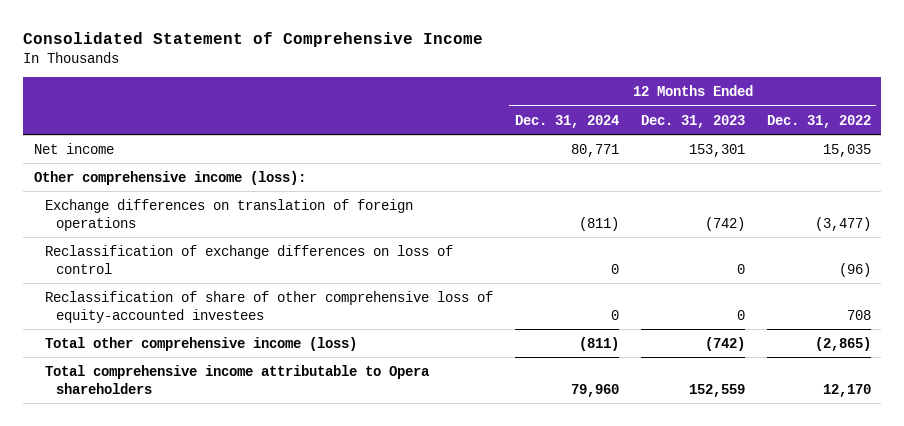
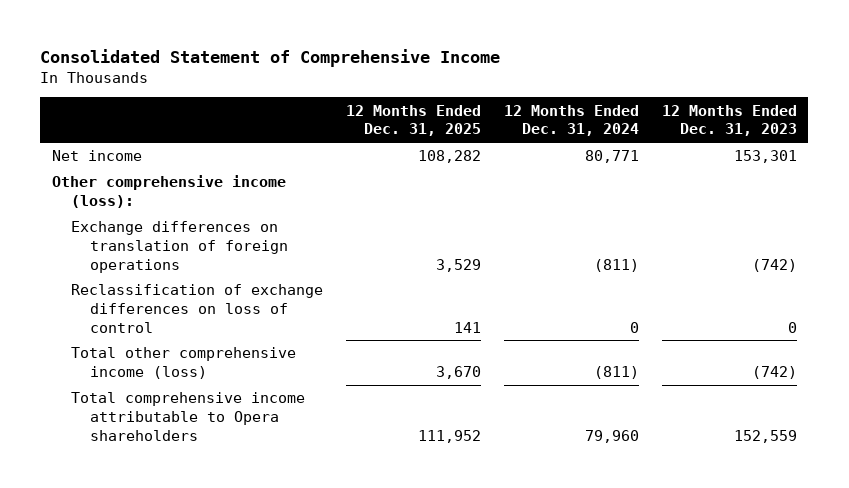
- | 12 Months Ended Dec. 31, 2024 | 12 Months Ended Dec. 31, 2023 | 12 Months Ended Dec. 31, 2022
+ | 12 Months Ended Dec. 31, 2025 | 12 Months Ended Dec. 31, 2024 | 12 Months Ended Dec. 31, 2023
- Reclassification of share of other comprehensive loss of equity-accounted investees | 0 | 0 | 708

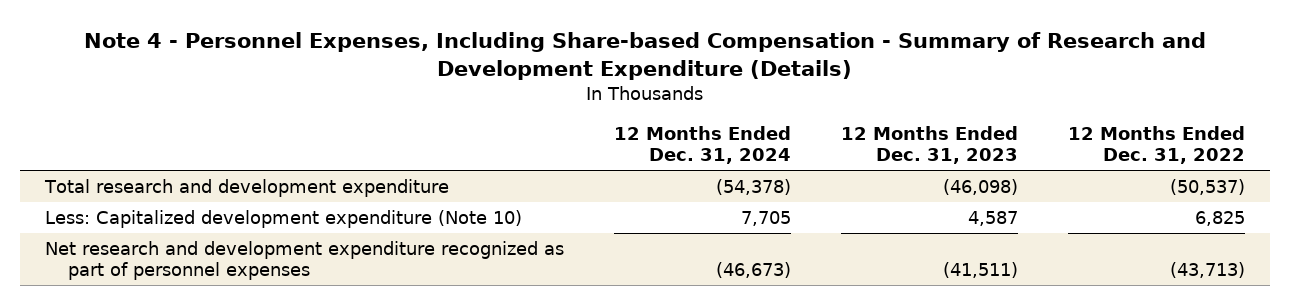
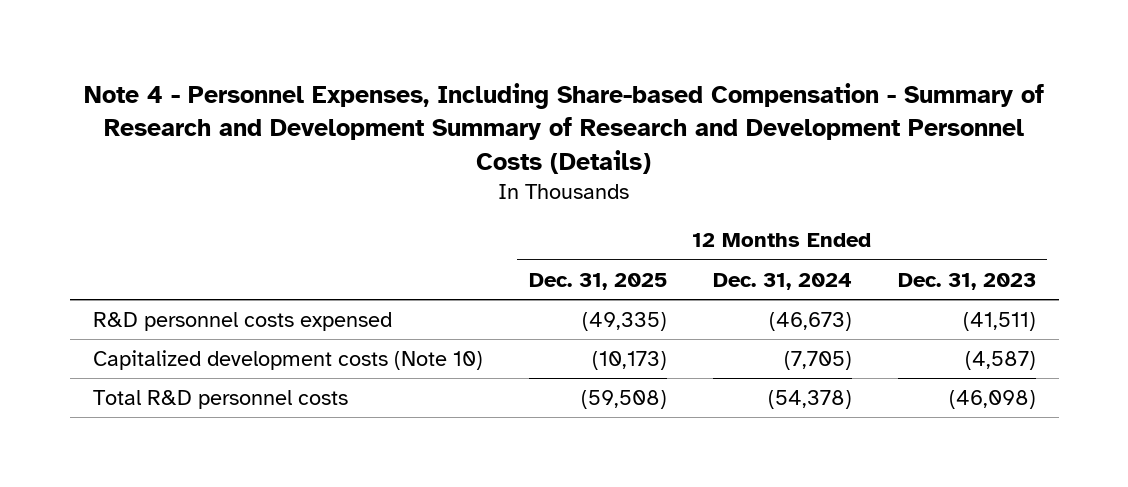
- Note 4 - Personnel Expenses, Including Share-based Compensation - Summary of Research and Development Expenditure (Details)
+ Note 4 - Personnel Expenses, Including Share-based Compensation - Summary of Research and Development Summary of Research and Development Personnel Costs (Details)
- | 12 Months Ended Dec. 31, 2024 | 12 Months Ended Dec. 31, 2023 | 12 Months Ended Dec. 31, 2022
+ | 12 Months Ended Dec. 31, 2025 | 12 Months Ended Dec. 31, 2024 | 12 Months Ended Dec. 31, 2023
- Total research and development expenditure | (54,378) | (46,098) | (50,537)
- Less: Capitalized development expenditure (Note 10) | 7,705 | 4,587 | 6,825
- Net research and development expenditure recognized as part of personnel expenses | (46,673) | (41,511) | (43,713)
+ R&D personnel costs expensed | (49,335) | (46,673) | (41,511)
+ Capitalized development costs (Note 10) | (10,173) | (7,705) | (4,587)
+ Total R&D personnel costs | (59,508) | (54,378) | (46,098)

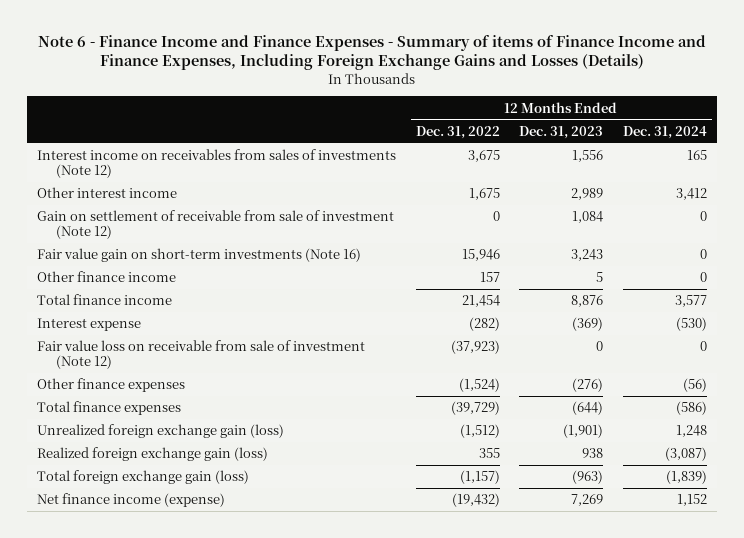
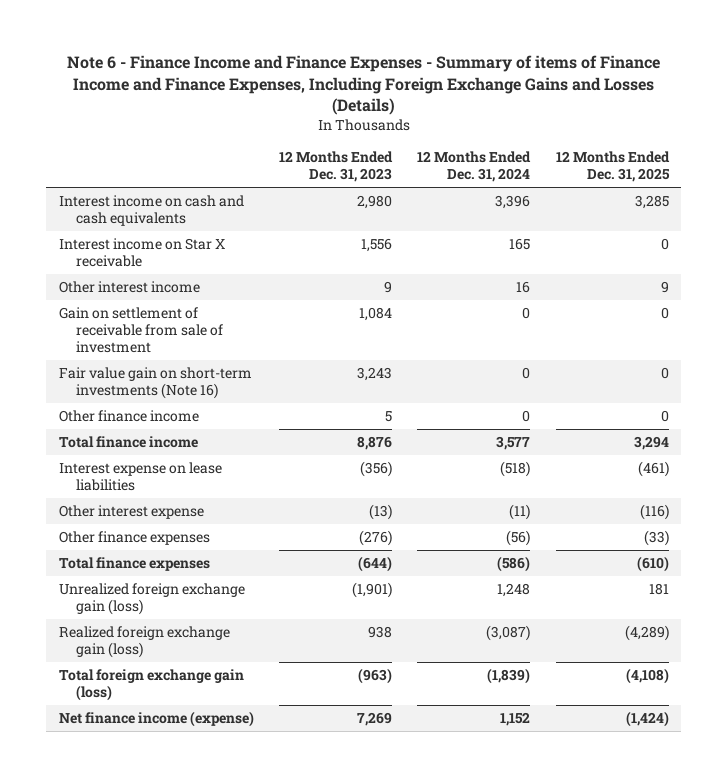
- | 12 Months Ended Dec. 31, 2022 | 12 Months Ended Dec. 31, 2023 | 12 Months Ended Dec. 31, 2024
+ | 12 Months Ended Dec. 31, 2023 | 12 Months Ended Dec. 31, 2024 | 12 Months Ended Dec. 31, 2025
- Interest income on receivables from sales of investments (Note 12) | 3,675 | 1,556 | 165
- Other interest income | 1,675 | 2,989 | 3,412
- Gain on settlement of receivable from sale of investment (Note 12) | 0 | 1,084 | 0
+ Interest income on cash and cash equivalents | 2,980 | 3,396 | 3,285
+ Interest income on Star X receivable | 1,556 | 165 | 0
+ Other interest income | 9 | 16 | 9
+ Gain on settlement of receivable from sale of investment | 1,084 | 0 | 0
- Interest expense | (282) | (369) | (530)
- Fair value loss on receivable from sale of investment (Note 12) | (37,923) | 0 | 0
+ Interest expense on lease liabilities | (356) | (518) | (461)
+ Other interest expense | (13) | (11) | (116)

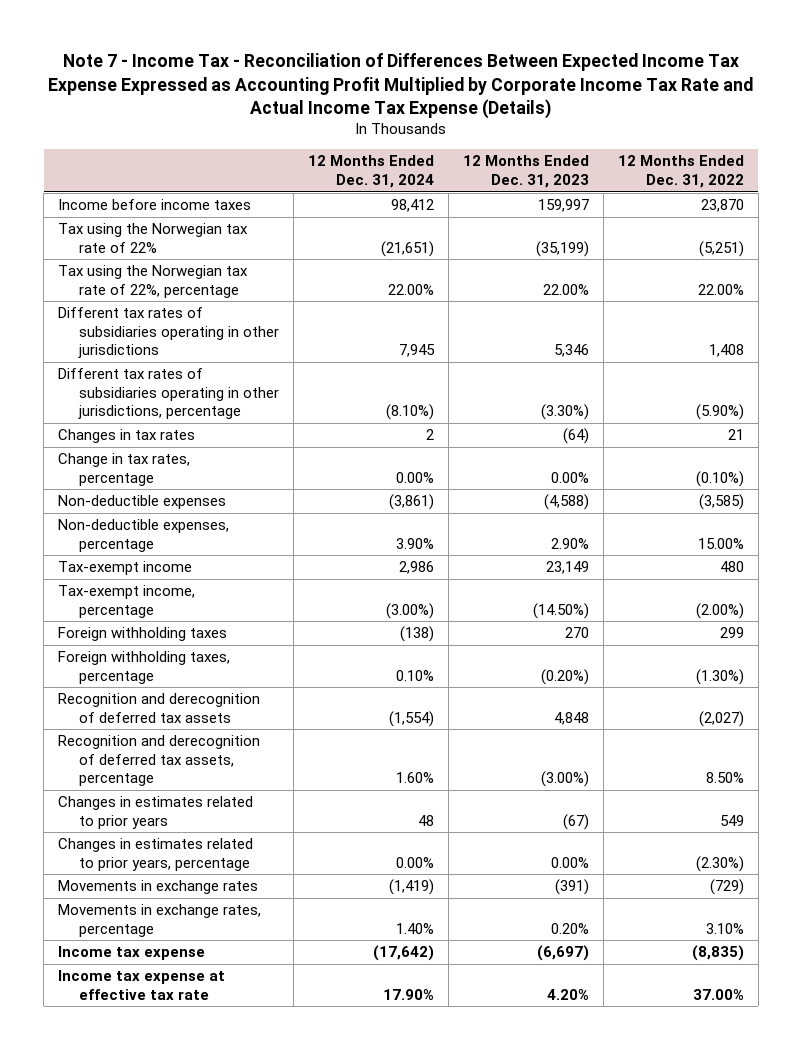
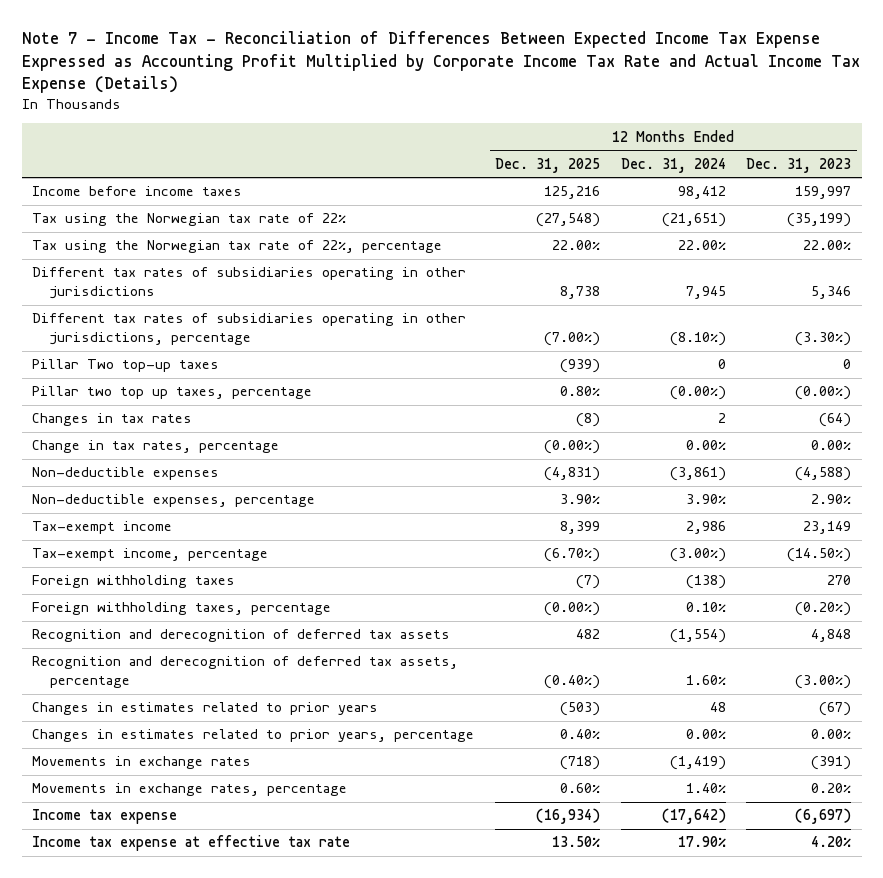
- | 12 Months Ended Dec. 31, 2024 | 12 Months Ended Dec. 31, 2023 | 12 Months Ended Dec. 31, 2022
+ | 12 Months Ended Dec. 31, 2025 | 12 Months Ended Dec. 31, 2024 | 12 Months Ended Dec. 31, 2023
+ Pillar Two top-up taxes | (939) | 0 | 0
+ Pillar two top up taxes, percentage | 0.80% | (0.00%) | (0.00%)

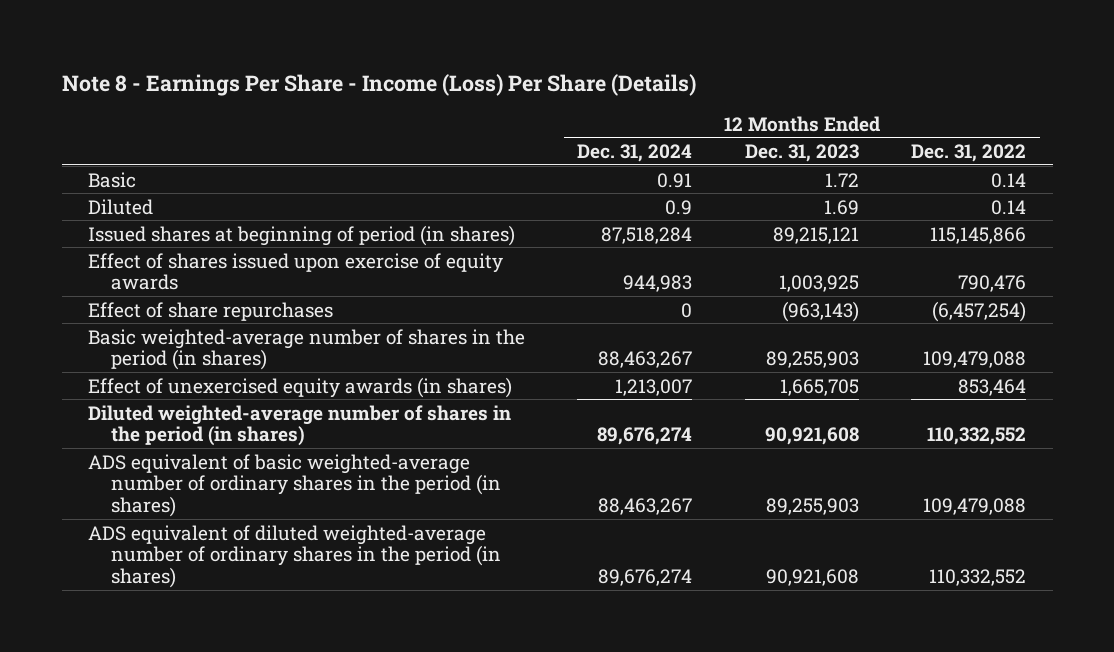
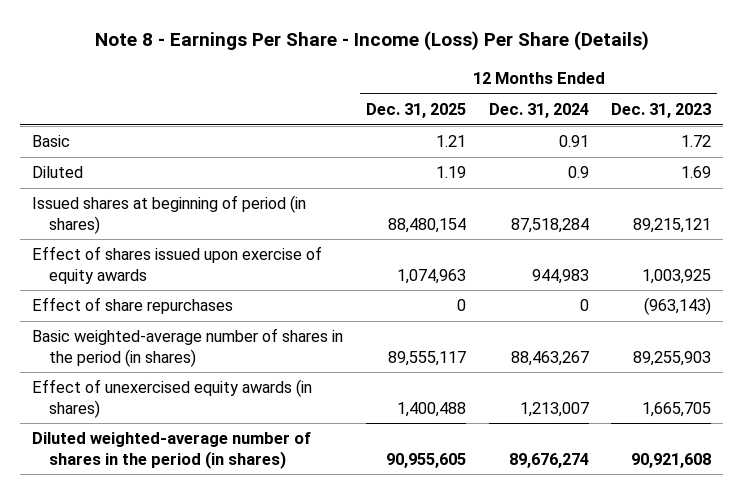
- | 12 Months Ended Dec. 31, 2024 | 12 Months Ended Dec. 31, 2023 | 12 Months Ended Dec. 31, 2022
+ | 12 Months Ended Dec. 31, 2025 | 12 Months Ended Dec. 31, 2024 | 12 Months Ended Dec. 31, 2023
- ADS equivalent of basic weighted-average number of ordinary shares in the period (in shares) | 88,463,267 | 89,255,903 | 109,479,088
- ADS equivalent of diluted weighted-average number of ordinary shares in the period (in shares) | 89,676,274 | 90,921,608 | 110,332,552

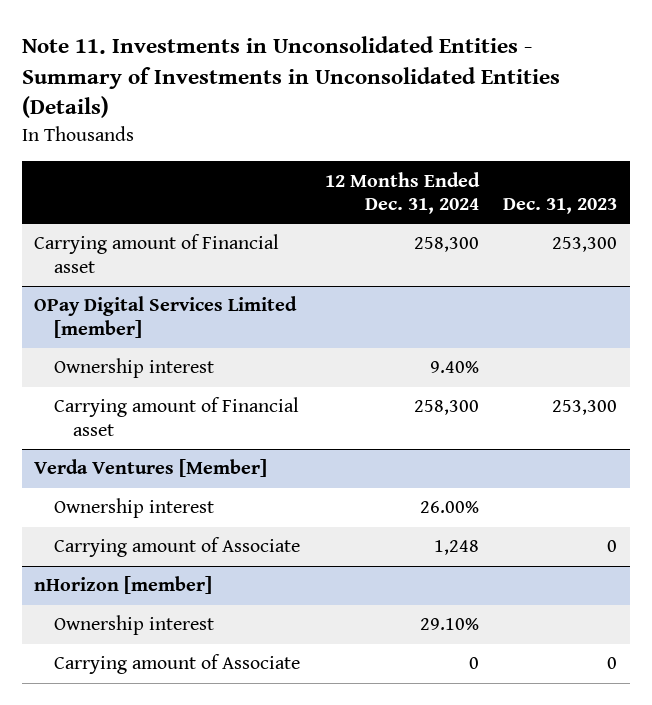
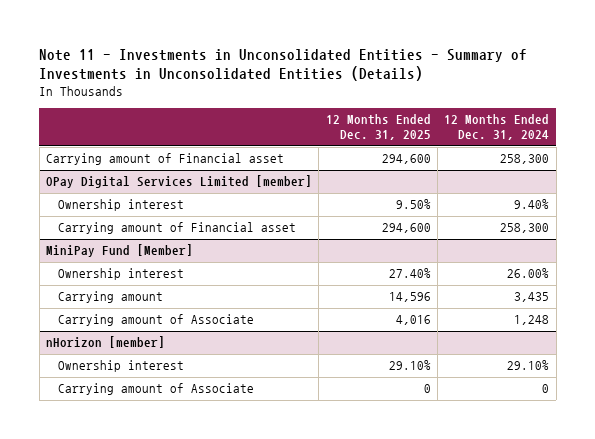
- Note 11. Investments in Unconsolidated Entities - Summary of Investments in Unconsolidated Entities (Details)
+ Note 11 - Investments in Unconsolidated Entities - Summary of Investments in Unconsolidated Entities (Details)
- | 12 Months Ended Dec. 31, 2024 | Dec. 31, 2023
+ | 12 Months Ended Dec. 31, 2025 | 12 Months Ended Dec. 31, 2024
- Verda Ventures [Member]
+ MiniPay Fund [Member]
+ Carrying amount | 14,596 | 3,435

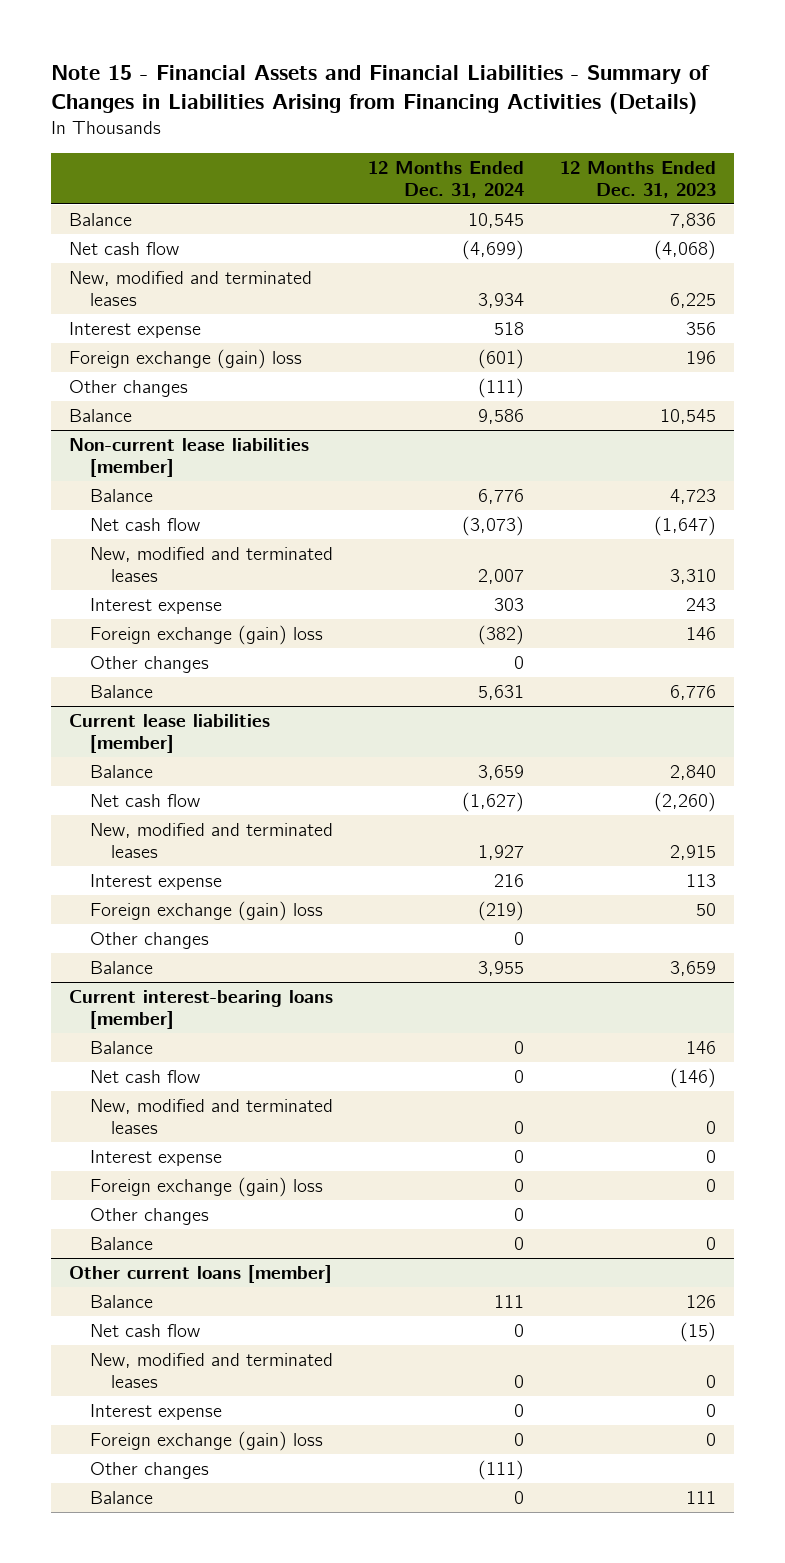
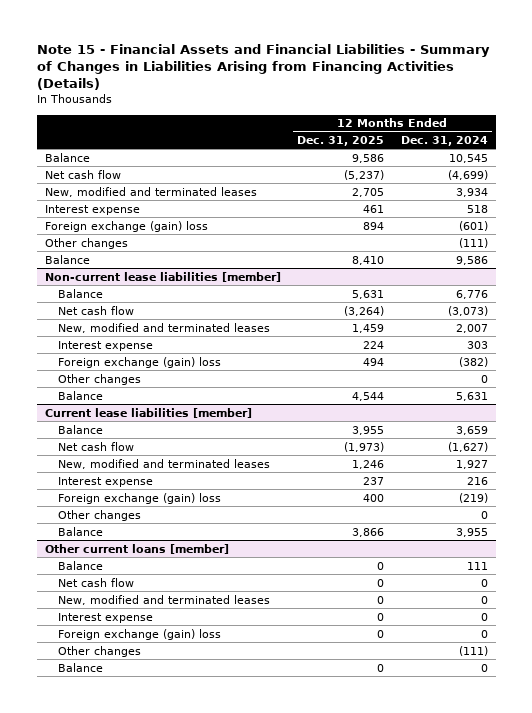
- | 12 Months Ended Dec. 31, 2024 | 12 Months Ended Dec. 31, 2023
+ | 12 Months Ended Dec. 31, 2025 | 12 Months Ended Dec. 31, 2024
- Current interest-bearing loans [member]
- Balance | 0 | 146
- Net cash flow | 0 | (146)
- New, modified and terminated leases | 0 | 0
- Interest expense | 0 | 0
- Foreign exchange (gain) loss | 0 | 0
- Other changes | 0 |
- Balance | 0 | 0

